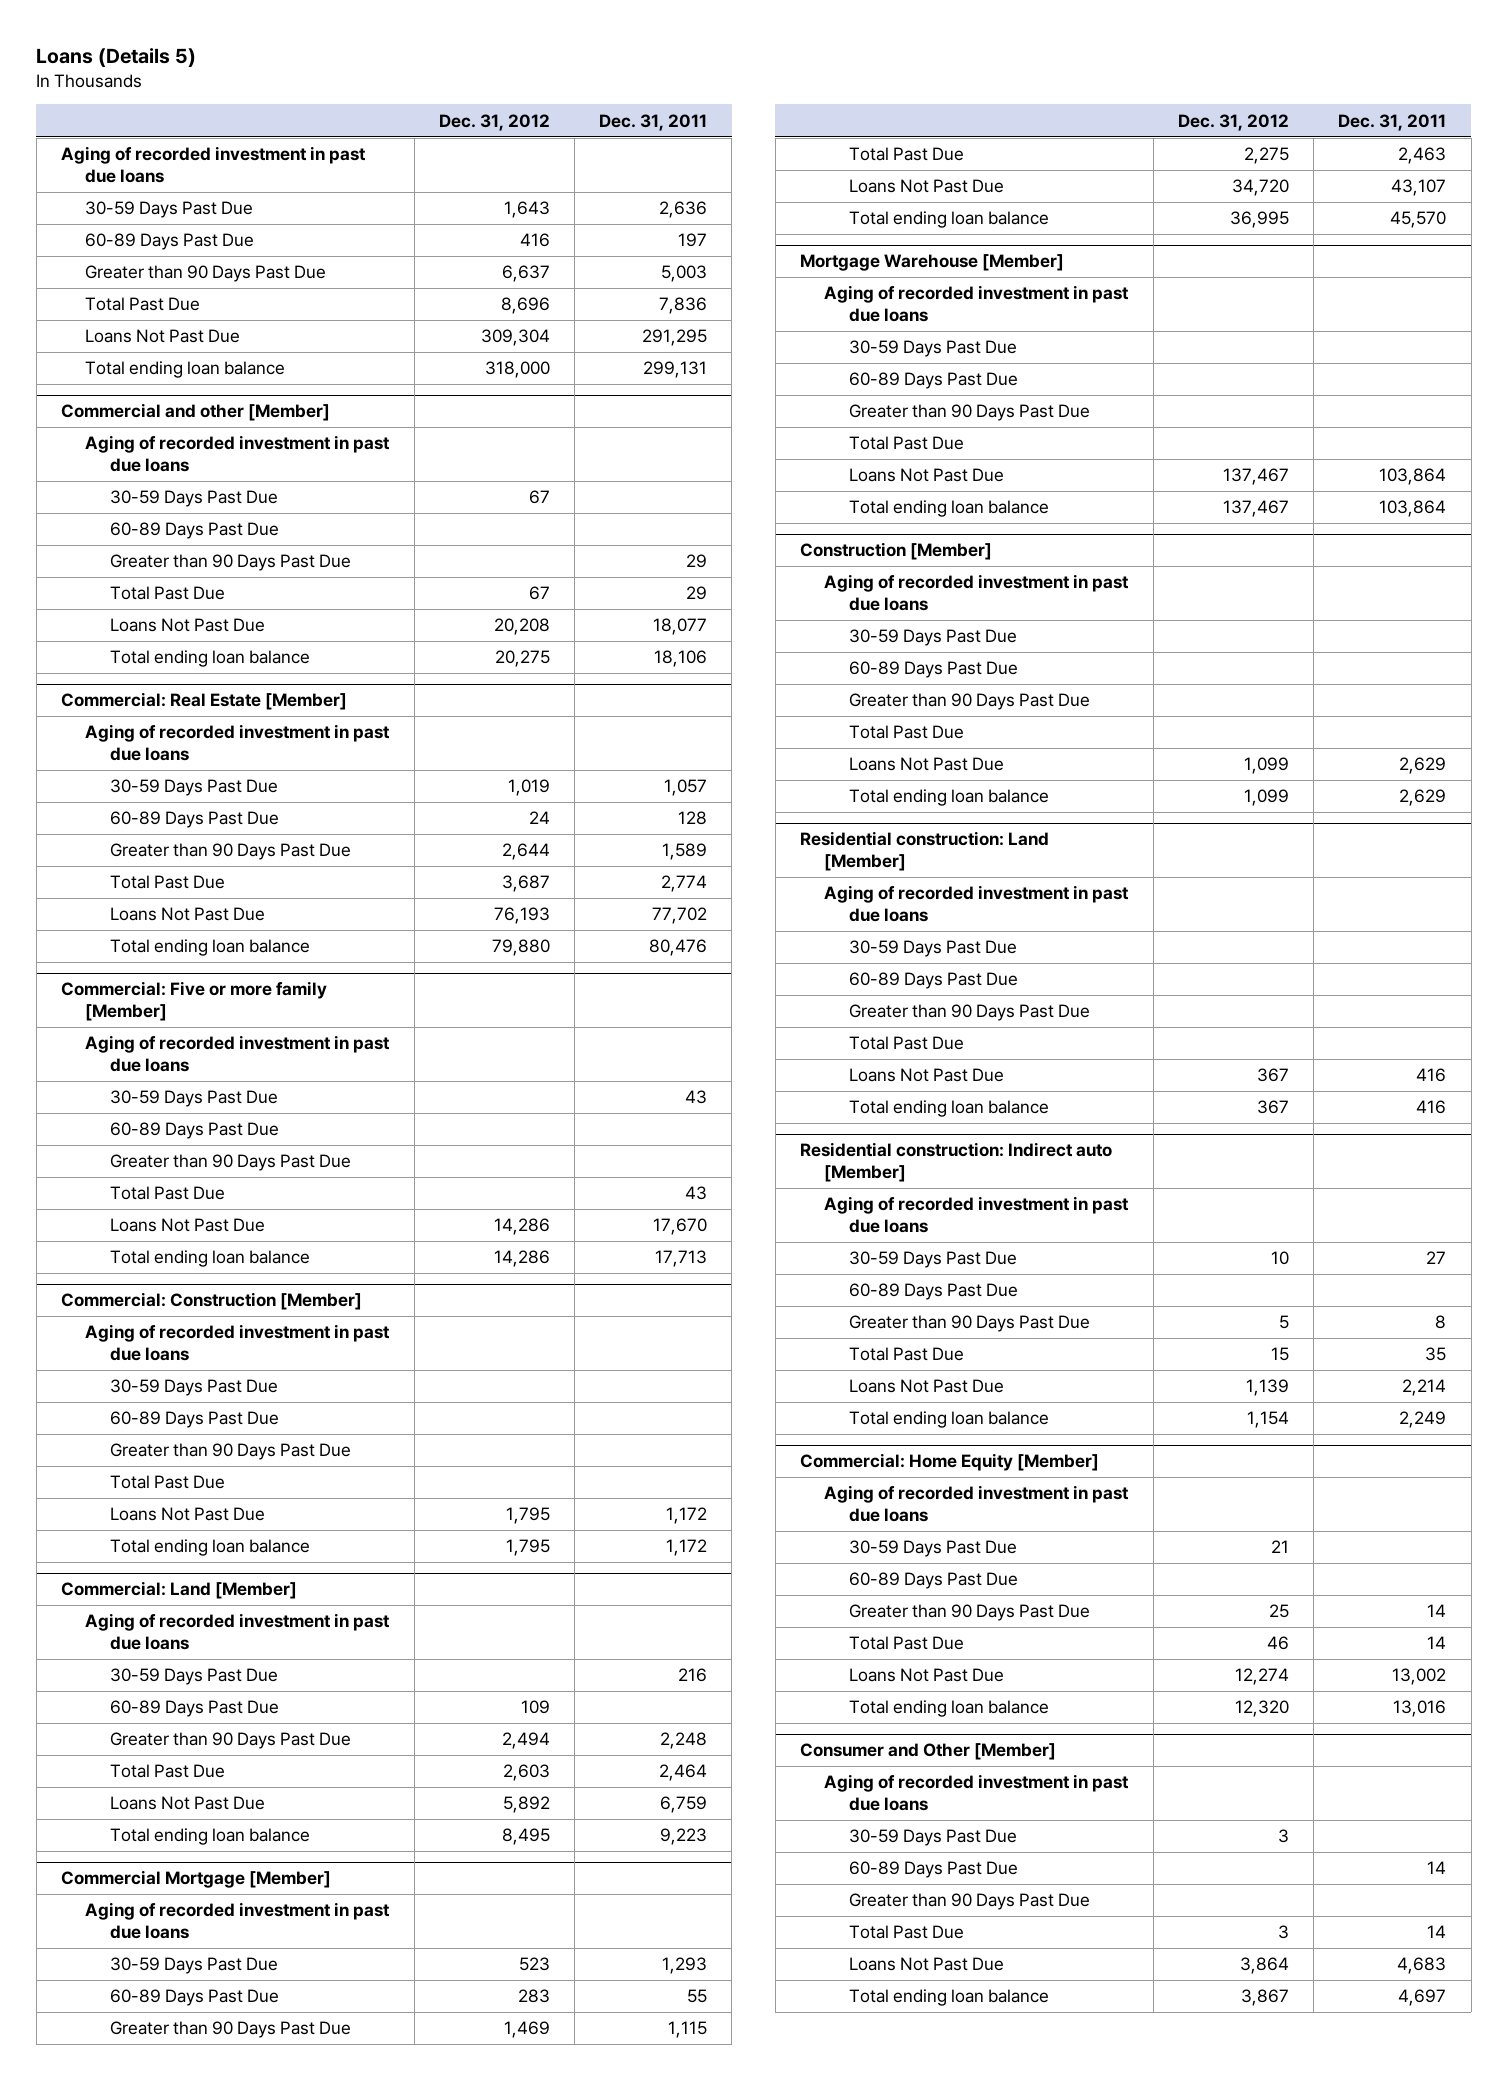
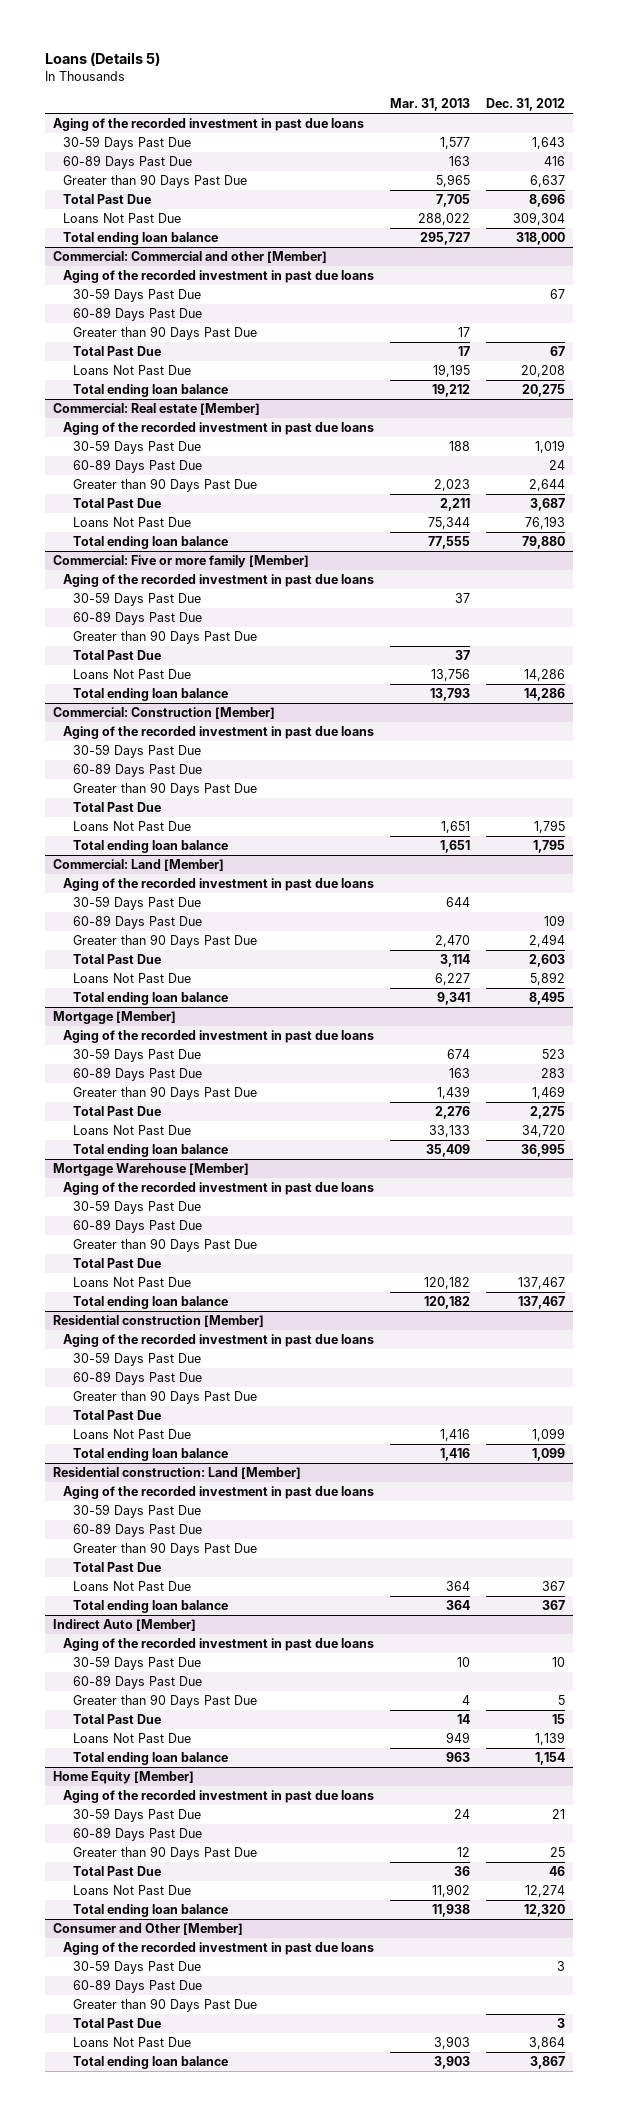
- | Dec. 31, 2012 | Dec. 31, 2011
+ | Mar. 31, 2013 | Dec. 31, 2012
- Aging of recorded investment in past due loans
+ Aging of the recorded investment in past due loans
- Commercial and other [Member]
- Aging of recorded investment in past due loans
+ Commercial: Commercial and other [Member]
+ Aging of the recorded investment in past due loans
- Commercial: Real Estate [Member]
- Aging of recorded investment in past due loans
+ Commercial: Real estate [Member]
+ Aging of the recorded investment in past due loans
@ Commercial: Five or more family [Member]
- Aging of recorded investment in past due loans
+ Aging of the recorded investment in past due loans
@ Commercial: Construction [Member]
- Aging of recorded investment in past due loans
+ Aging of the recorded investment in past due loans
@ Commercial: Land [Member]
- Aging of recorded investment in past due loans
+ Aging of the recorded investment in past due loans
- Commercial Mortgage [Member]
- Aging of recorded investment in past due loans
+ Mortgage [Member]
+ Aging of the recorded investment in past due loans
@ Mortgage Warehouse [Member]
- Aging of recorded investment in past due loans
+ Aging of the recorded investment in past due loans
- Construction [Member]
- Aging of recorded investment in past due loans
+ Residential construction [Member]
+ Aging of the recorded investment in past due loans
@ Residential construction: Land [Member]
- Aging of recorded investment in past due loans
+ Aging of the recorded investment in past due loans
- Residential construction: Indirect auto [Member]
- Aging of recorded investment in past due loans
+ Indirect Auto [Member]
+ Aging of the recorded investment in past due loans
- Commercial: Home Equity [Member]
- Aging of recorded investment in past due loans
+ Home Equity [Member]
+ Aging of the recorded investment in past due loans
@ Consumer and Other [Member]
- Aging of recorded investment in past due loans
+ Aging of the recorded investment in past due loans

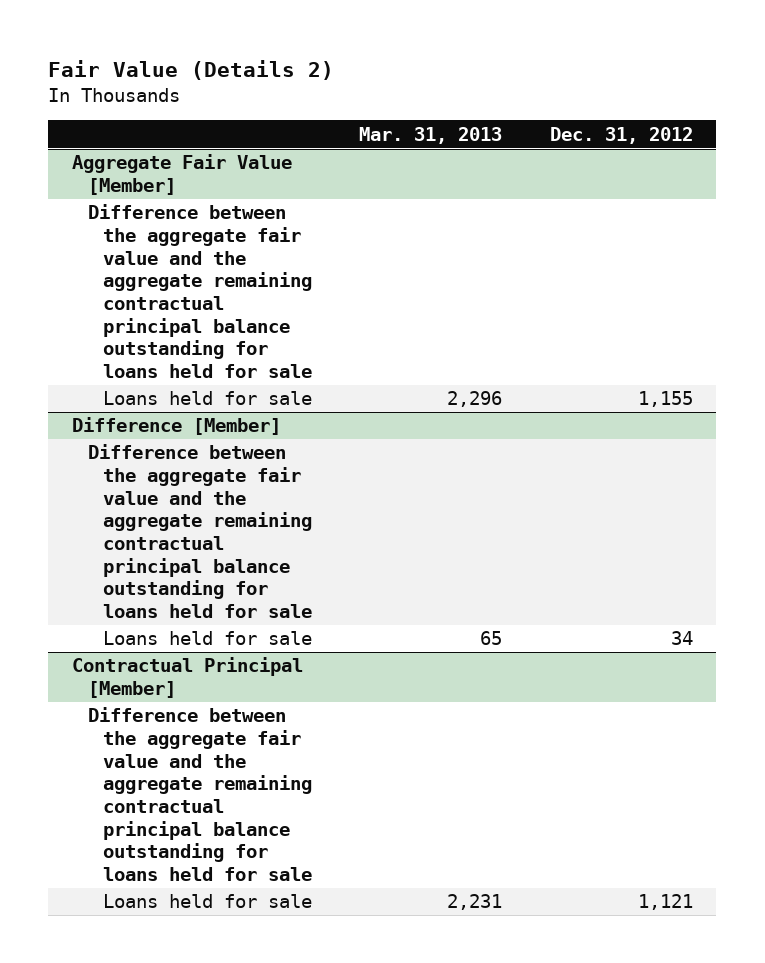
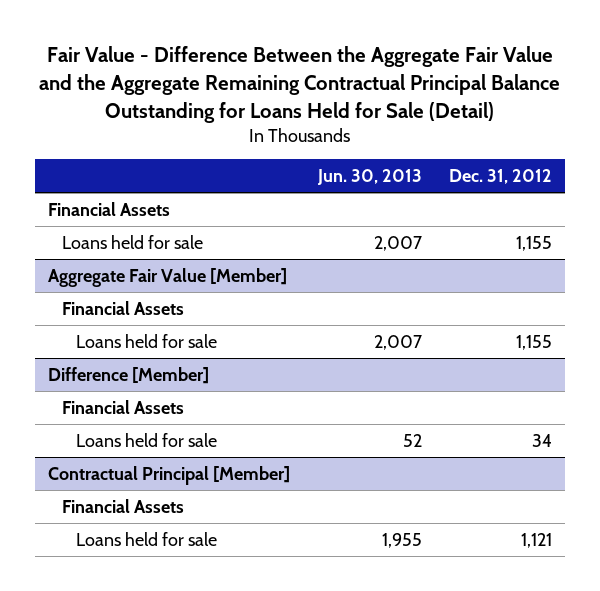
- Fair Value (Details 2)
+ Fair Value - Difference Between the Aggregate Fair Value and the Aggregate Remaining Contractual Principal Balance Outstanding for Loans Held for Sale (Detail)
- | Mar. 31, 2013 | Dec. 31, 2012
+ | Jun. 30, 2013 | Dec. 31, 2012
+ Financial Assets
+ Loans held for sale | 2,007 | 1,155
@ Aggregate Fair Value [Member]
- Difference between the aggregate fair value and the aggregate remaining contractual principal balance outstanding for loans held for sale
+ Financial Assets
@ Difference [Member]
- Difference between the aggregate fair value and the aggregate remaining contractual principal balance outstanding for loans held for sale
+ Financial Assets
@ Contractual Principal [Member]
- Difference between the aggregate fair value and the aggregate remaining contractual principal balance outstanding for loans held for sale
+ Financial Assets

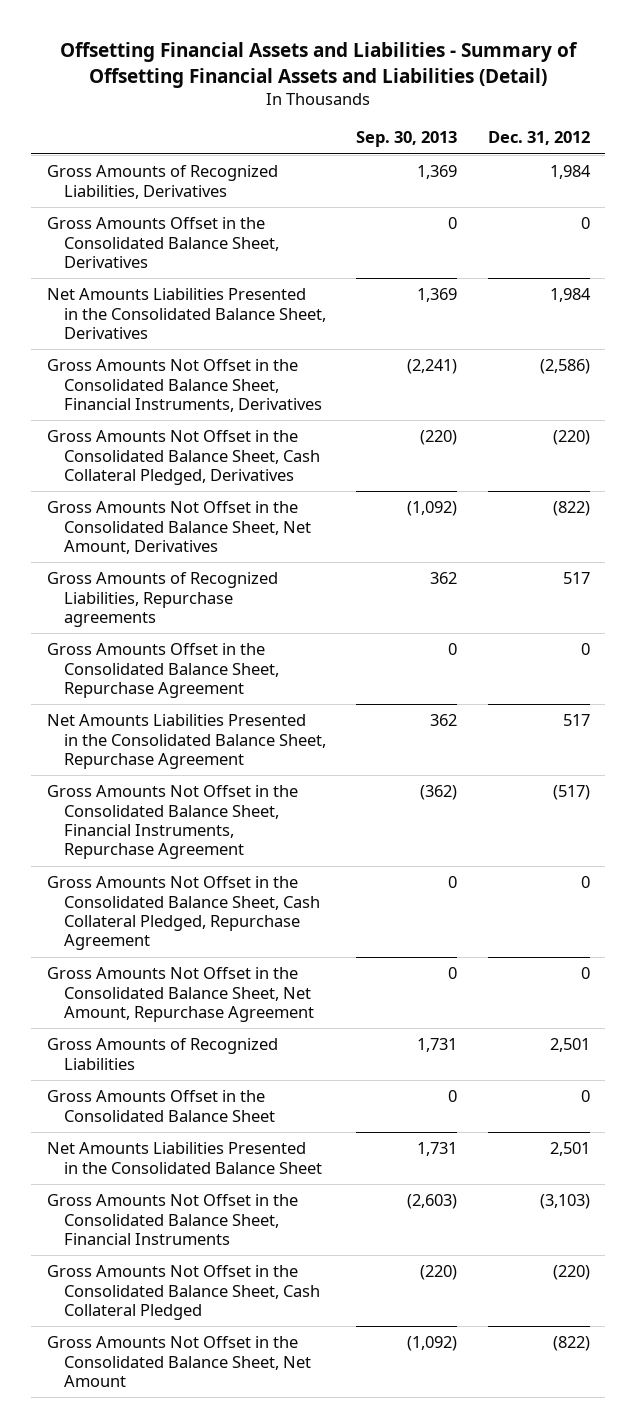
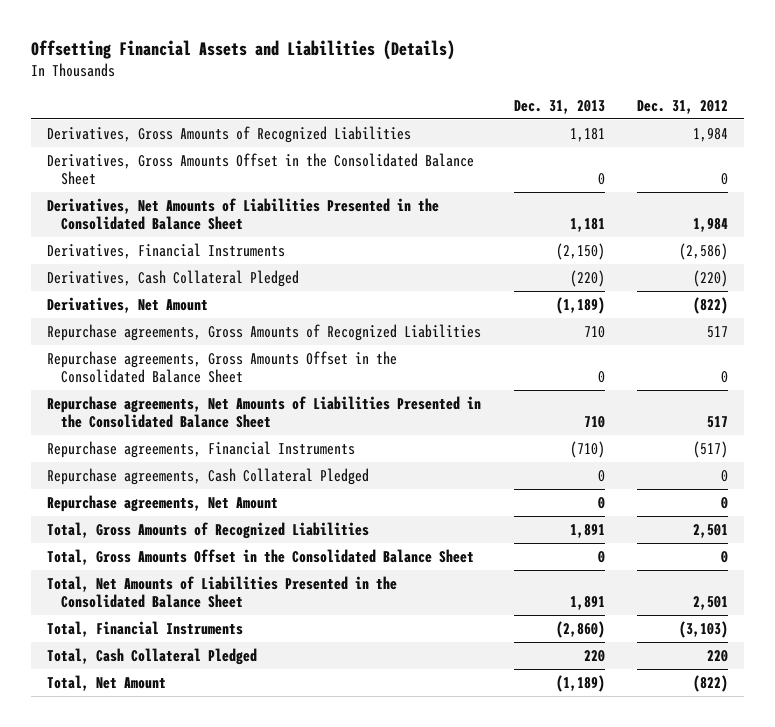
- Offsetting Financial Assets and Liabilities - Summary of Offsetting Financial Assets and Liabilities (Detail)
+ Offsetting Financial Assets and Liabilities (Details)
- | Sep. 30, 2013 | Dec. 31, 2012
+ | Dec. 31, 2013 | Dec. 31, 2012
- Gross Amounts of Recognized Liabilities, Derivatives | 1,369 | 1,984
- Gross Amounts Offset in the Consolidated Balance Sheet, Derivatives | 0 | 0
- Net Amounts Liabilities Presented in the Consolidated Balance Sheet, Derivatives | 1,369 | 1,984
- Gross Amounts Not Offset in the Consolidated Balance Sheet, Financial Instruments, Derivatives | (2,241) | (2,586)
- Gross Amounts Not Offset in the Consolidated Balance Sheet, Cash Collateral Pledged, Derivatives | (220) | (220)
- Gross Amounts Not Offset in the Consolidated Balance Sheet, Net Amount, Derivatives | (1,092) | (822)
- Gross Amounts of Recognized Liabilities, Repurchase agreements | 362 | 517
- Gross Amounts Offset in the Consolidated Balance Sheet, Repurchase Agreement | 0 | 0
- Net Amounts Liabilities Presented in the Consolidated Balance Sheet, Repurchase Agreement | 362 | 517
- Gross Amounts Not Offset in the Consolidated Balance Sheet, Financial Instruments, Repurchase Agreement | (362) | (517)
- Gross Amounts Not Offset in the Consolidated Balance Sheet, Cash Collateral Pledged, Repurchase Agreement | 0 | 0
- Gross Amounts Not Offset in the Consolidated Balance Sheet, Net Amount, Repurchase Agreement | 0 | 0
- Gross Amounts of Recognized Liabilities | 1,731 | 2,501
- Gross Amounts Offset in the Consolidated Balance Sheet | 0 | 0
- Net Amounts Liabilities Presented in the Consolidated Balance Sheet | 1,731 | 2,501
- Gross Amounts Not Offset in the Consolidated Balance Sheet, Financial Instruments | (2,603) | (3,103)
- Gross Amounts Not Offset in the Consolidated Balance Sheet, Cash Collateral Pledged | (220) | (220)
- Gross Amounts Not Offset in the Consolidated Balance Sheet, Net Amount | (1,092) | (822)
+ Derivatives, Gross Amounts of Recognized Liabilities | 1,181 | 1,984
+ Derivatives, Gross Amounts Offset in the Consolidated Balance Sheet | 0 | 0
+ Derivatives, Net Amounts of Liabilities Presented in the Consolidated Balance Sheet | 1,181 | 1,984
+ Derivatives, Financial Instruments | (2,150) | (2,586)
+ Derivatives, Cash Collateral Pledged | (220) | (220)
+ Derivatives, Net Amount | (1,189) | (822)
+ Repurchase agreements, Gross Amounts of Recognized Liabilities | 710 | 517
+ Repurchase agreements, Gross Amounts Offset in the Consolidated Balance Sheet | 0 | 0
+ Repurchase agreements, Net Amounts of Liabilities Presented in the Consolidated Balance Sheet | 710 | 517
+ Repurchase agreements, Financial Instruments | (710) | (517)
+ Repurchase agreements, Cash Collateral Pledged | 0 | 0
+ Repurchase agreements, Net Amount | 0 | 0
+ Total, Gross Amounts of Recognized Liabilities | 1,891 | 2,501
+ Total, Gross Amounts Offset in the Consolidated Balance Sheet | 0 | 0
+ Total, Net Amounts of Liabilities Presented in the Consolidated Balance Sheet | 1,891 | 2,501
+ Total, Financial Instruments | (2,860) | (3,103)
+ Total, Cash Collateral Pledged | 220 | 220
+ Total, Net Amount | (1,189) | (822)

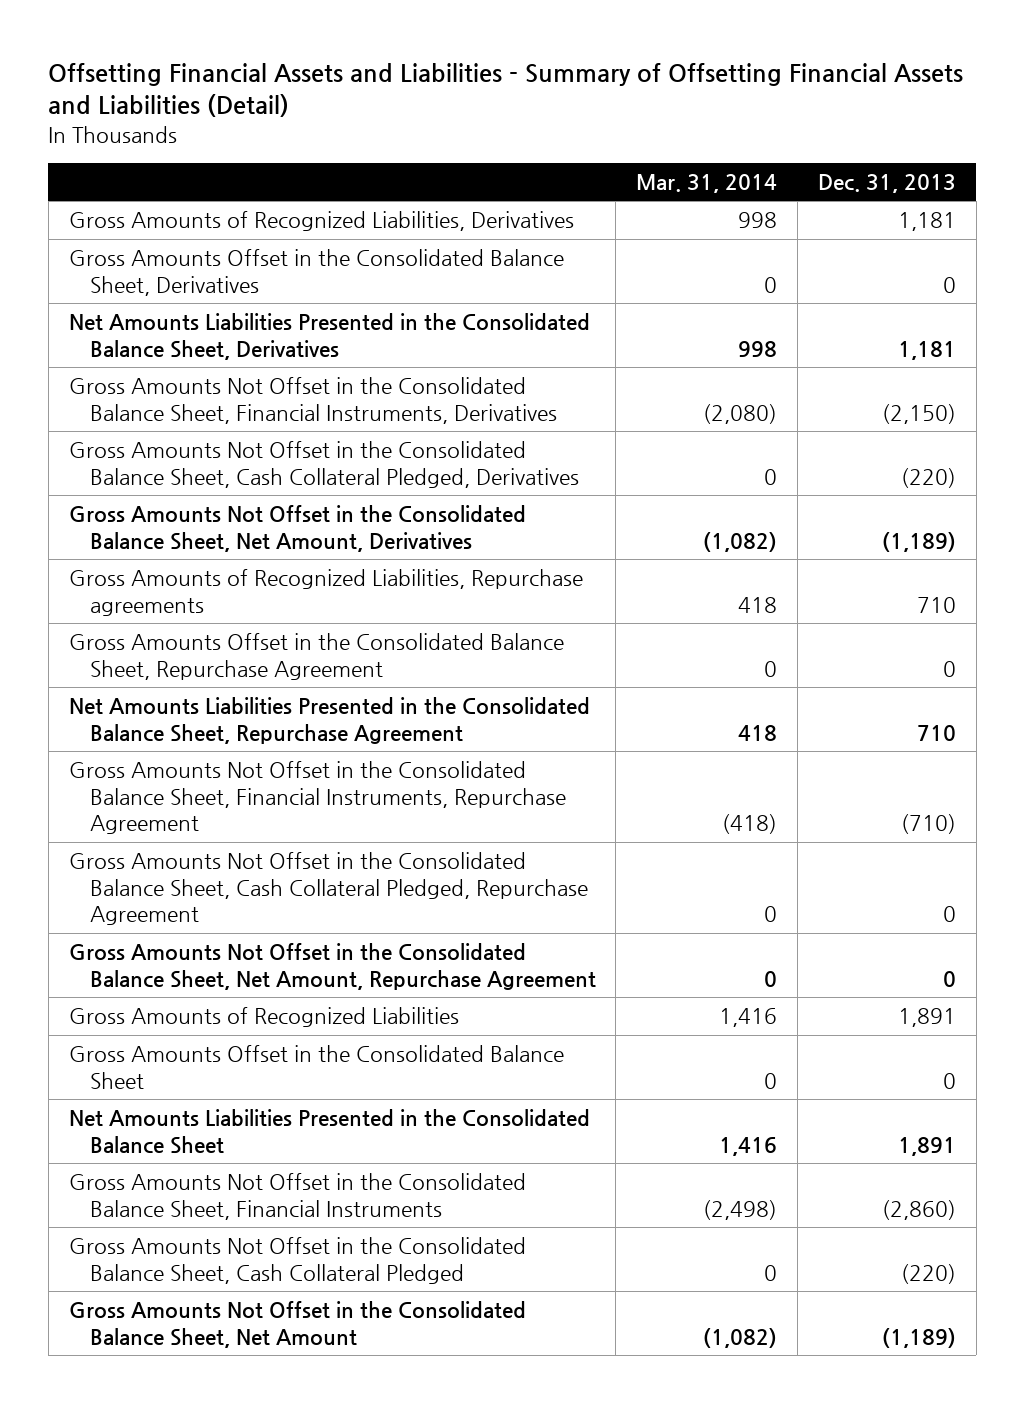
- Offsetting Financial Assets and Liabilities (Details)
+ Offsetting Financial Assets and Liabilities - Summary of Offsetting Financial Assets and Liabilities (Detail)
- | Dec. 31, 2013 | Dec. 31, 2012
+ | Mar. 31, 2014 | Dec. 31, 2013
- Derivatives, Gross Amounts of Recognized Liabilities | 1,181 | 1,984
- Derivatives, Gross Amounts Offset in the Consolidated Balance Sheet | 0 | 0
- Derivatives, Net Amounts of Liabilities Presented in the Consolidated Balance Sheet | 1,181 | 1,984
- Derivatives, Financial Instruments | (2,150) | (2,586)
- Derivatives, Cash Collateral Pledged | (220) | (220)
- Derivatives, Net Amount | (1,189) | (822)
- Repurchase agreements, Gross Amounts of Recognized Liabilities | 710 | 517
- Repurchase agreements, Gross Amounts Offset in the Consolidated Balance Sheet | 0 | 0
- Repurchase agreements, Net Amounts of Liabilities Presented in the Consolidated Balance Sheet | 710 | 517
- Repurchase agreements, Financial Instruments | (710) | (517)
- Repurchase agreements, Cash Collateral Pledged | 0 | 0
- Repurchase agreements, Net Amount | 0 | 0
- Total, Gross Amounts of Recognized Liabilities | 1,891 | 2,501
- Total, Gross Amounts Offset in the Consolidated Balance Sheet | 0 | 0
- Total, Net Amounts of Liabilities Presented in the Consolidated Balance Sheet | 1,891 | 2,501
- Total, Financial Instruments | (2,860) | (3,103)
- Total, Cash Collateral Pledged | 220 | 220
- Total, Net Amount | (1,189) | (822)
+ Gross Amounts of Recognized Liabilities, Derivatives | 998 | 1,181
+ Gross Amounts Offset in the Consolidated Balance Sheet, Derivatives | 0 | 0
+ Net Amounts Liabilities Presented in the Consolidated Balance Sheet, Derivatives | 998 | 1,181
+ Gross Amounts Not Offset in the Consolidated Balance Sheet, Financial Instruments, Derivatives | (2,080) | (2,150)
+ Gross Amounts Not Offset in the Consolidated Balance Sheet, Cash Collateral Pledged, Derivatives | 0 | (220)
+ Gross Amounts Not Offset in the Consolidated Balance Sheet, Net Amount, Derivatives | (1,082) | (1,189)
+ Gross Amounts of Recognized Liabilities, Repurchase agreements | 418 | 710
+ Gross Amounts Offset in the Consolidated Balance Sheet, Repurchase Agreement | 0 | 0
+ Net Amounts Liabilities Presented in the Consolidated Balance Sheet, Repurchase Agreement | 418 | 710
+ Gross Amounts Not Offset in the Consolidated Balance Sheet, Financial Instruments, Repurchase Agreement | (418) | (710)
+ Gross Amounts Not Offset in the Consolidated Balance Sheet, Cash Collateral Pledged, Repurchase Agreement | 0 | 0
+ Gross Amounts Not Offset in the Consolidated Balance Sheet, Net Amount, Repurchase Agreement | 0 | 0
+ Gross Amounts of Recognized Liabilities | 1,416 | 1,891
+ Gross Amounts Offset in the Consolidated Balance Sheet | 0 | 0
+ Net Amounts Liabilities Presented in the Consolidated Balance Sheet | 1,416 | 1,891
+ Gross Amounts Not Offset in the Consolidated Balance Sheet, Financial Instruments | (2,498) | (2,860)
+ Gross Amounts Not Offset in the Consolidated Balance Sheet, Cash Collateral Pledged | 0 | (220)
+ Gross Amounts Not Offset in the Consolidated Balance Sheet, Net Amount | (1,082) | (1,189)

